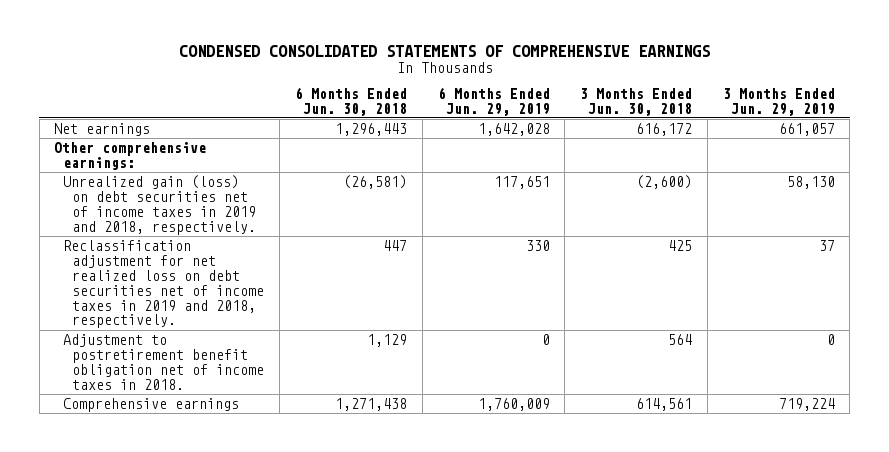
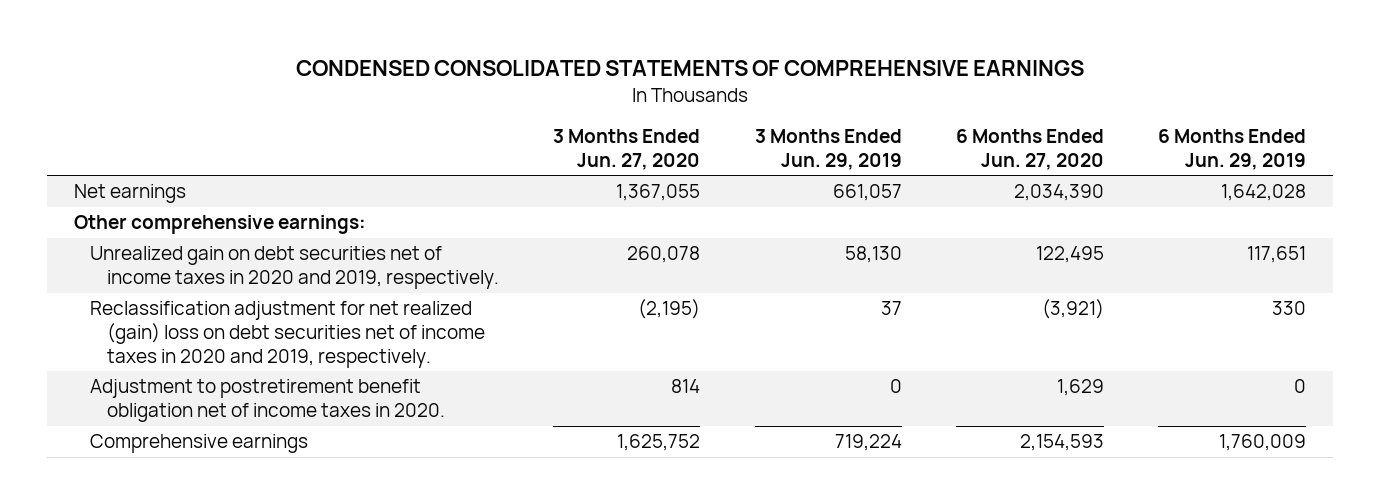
- | 6 Months Ended Jun. 30, 2018 | 6 Months Ended Jun. 29, 2019 | 3 Months Ended Jun. 30, 2018 | 3 Months Ended Jun. 29, 2019
+ | 3 Months Ended Jun. 27, 2020 | 3 Months Ended Jun. 29, 2019 | 6 Months Ended Jun. 27, 2020 | 6 Months Ended Jun. 29, 2019
- Unrealized gain (loss) on debt securities net of income taxes in 2019 and 2018, respectively. | (26,581) | 117,651 | (2,600) | 58,130
- Reclassification adjustment for net realized loss on debt securities net of income taxes in 2019 and 2018, respectively. | 447 | 330 | 425 | 37
- Adjustment to postretirement benefit obligation net of income taxes in 2018. | 1,129 | 0 | 564 | 0
+ Unrealized gain on debt securities net of income taxes in 2020 and 2019, respectively. | 260,078 | 58,130 | 122,495 | 117,651
+ Reclassification adjustment for net realized (gain) loss on debt securities net of income taxes in 2020 and 2019, respectively. | (2,195) | 37 | (3,921) | 330
+ Adjustment to postretirement benefit obligation net of income taxes in 2020. | 814 | 0 | 1,629 | 0

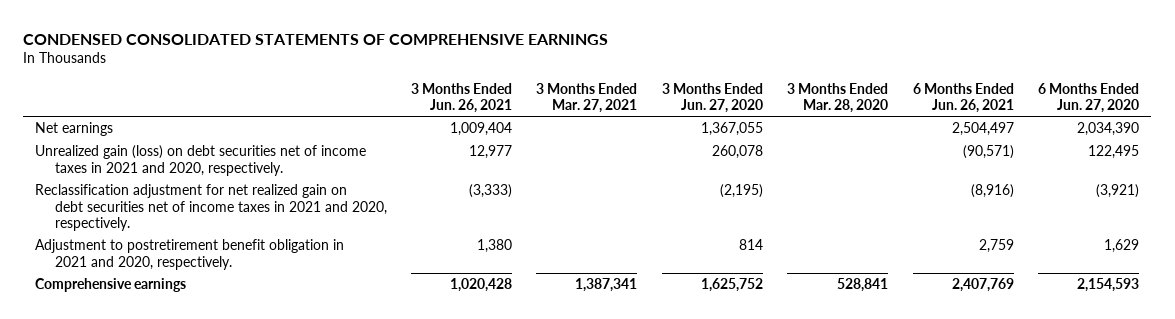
- | 3 Months Ended Jun. 27, 2020 | 3 Months Ended Jun. 29, 2019 | 6 Months Ended Jun. 27, 2020 | 6 Months Ended Jun. 29, 2019
+ | 3 Months Ended Jun. 26, 2021 | 3 Months Ended Mar. 27, 2021 | 3 Months Ended Jun. 27, 2020 | 3 Months Ended Mar. 28, 2020 | 6 Months Ended Jun. 26, 2021 | 6 Months Ended Jun. 27, 2020
- Other comprehensive earnings:
- Unrealized gain on debt securities net of income taxes in 2020 and 2019, respectively. | 260,078 | 58,130 | 122,495 | 117,651
- Reclassification adjustment for net realized (gain) loss on debt securities net of income taxes in 2020 and 2019, respectively. | (2,195) | 37 | (3,921) | 330
- Adjustment to postretirement benefit obligation net of income taxes in 2020. | 814 | 0 | 1,629 | 0
+ Unrealized gain (loss) on debt securities net of income taxes in 2021 and 2020, respectively. | 12,977 | | 260,078 | | (90,571) | 122,495
+ Reclassification adjustment for net realized gain on debt securities net of income taxes in 2021 and 2020, respectively. | (3,333) | | (2,195) | | (8,916) | (3,921)
+ Adjustment to postretirement benefit obligation in 2021 and 2020, respectively. | 1,380 | | 814 | | 2,759 | 1,629

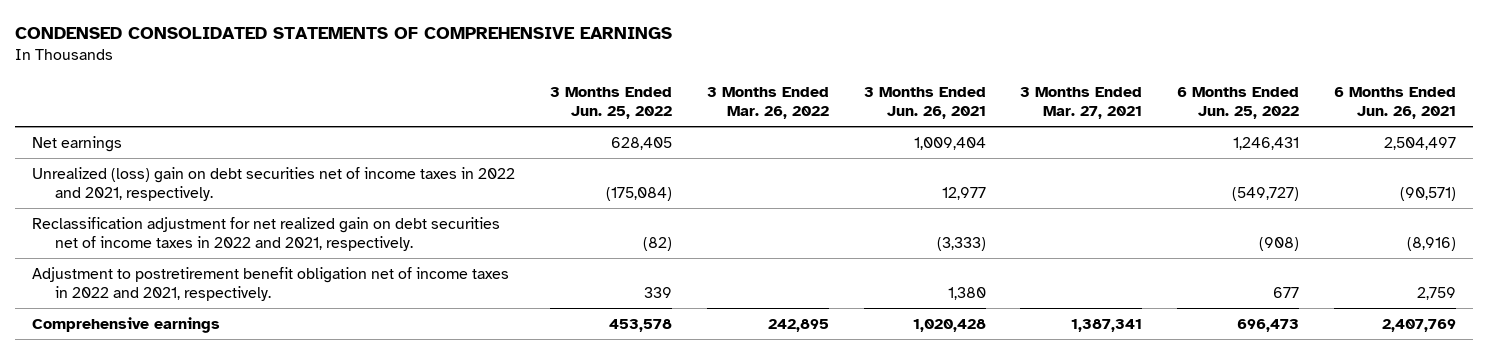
- | 3 Months Ended Jun. 26, 2021 | 3 Months Ended Mar. 27, 2021 | 3 Months Ended Jun. 27, 2020 | 3 Months Ended Mar. 28, 2020 | 6 Months Ended Jun. 26, 2021 | 6 Months Ended Jun. 27, 2020
+ | 3 Months Ended Jun. 25, 2022 | 3 Months Ended Mar. 26, 2022 | 3 Months Ended Jun. 26, 2021 | 3 Months Ended Mar. 27, 2021 | 6 Months Ended Jun. 25, 2022 | 6 Months Ended Jun. 26, 2021
- Unrealized gain (loss) on debt securities net of income taxes in 2021 and 2020, respectively. | 12,977 | | 260,078 | | (90,571) | 122,495
- Reclassification adjustment for net realized gain on debt securities net of income taxes in 2021 and 2020, respectively. | (3,333) | | (2,195) | | (8,916) | (3,921)
- Adjustment to postretirement benefit obligation in 2021 and 2020, respectively. | 1,380 | | 814 | | 2,759 | 1,629
+ Unrealized (loss) gain on debt securities net of income taxes in 2022 and 2021, respectively. | (175,084) | | 12,977 | | (549,727) | (90,571)
+ Reclassification adjustment for net realized gain on debt securities net of income taxes in 2022 and 2021, respectively. | (82) | | (3,333) | | (908) | (8,916)
+ Adjustment to postretirement benefit obligation net of income taxes in 2022 and 2021, respectively. | 339 | | 1,380 | | 677 | 2,759

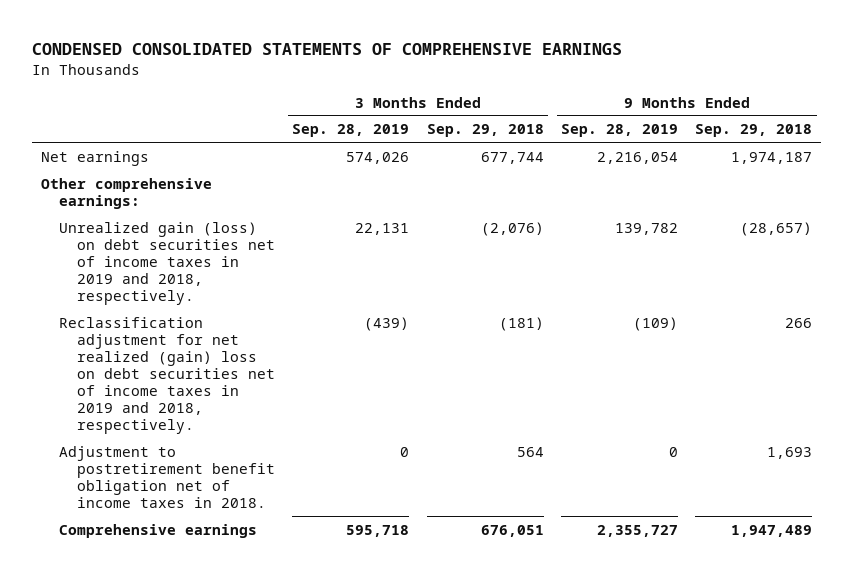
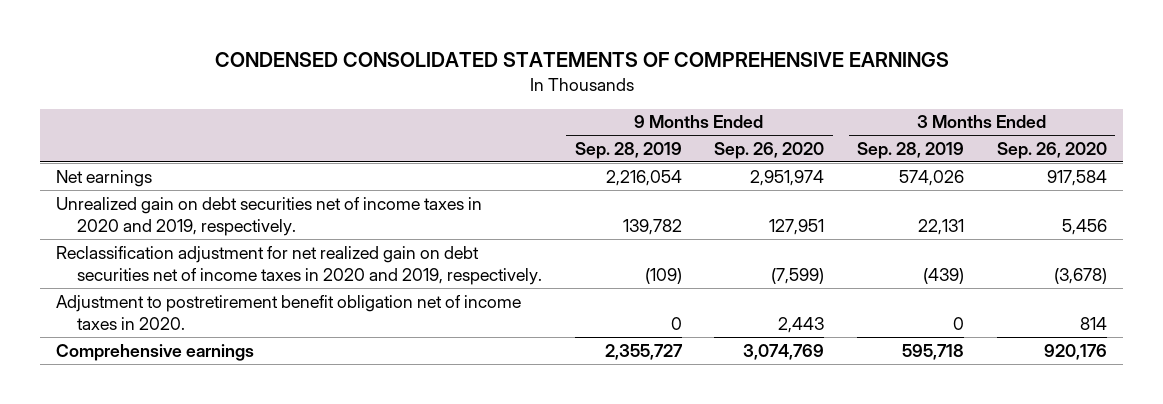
- | 3 Months Ended Sep. 28, 2019 | 3 Months Ended Sep. 29, 2018 | 9 Months Ended Sep. 28, 2019 | 9 Months Ended Sep. 29, 2018
+ | 9 Months Ended Sep. 28, 2019 | 9 Months Ended Sep. 26, 2020 | 3 Months Ended Sep. 28, 2019 | 3 Months Ended Sep. 26, 2020
- Other comprehensive earnings:
- Unrealized gain (loss) on debt securities net of income taxes in 2019 and 2018, respectively. | 22,131 | (2,076) | 139,782 | (28,657)
- Reclassification adjustment for net realized (gain) loss on debt securities net of income taxes in 2019 and 2018, respectively. | (439) | (181) | (109) | 266
- Adjustment to postretirement benefit obligation net of income taxes in 2018. | 0 | 564 | 0 | 1,693
+ Unrealized gain on debt securities net of income taxes in 2020 and 2019, respectively. | 139,782 | 127,951 | 22,131 | 5,456
+ Reclassification adjustment for net realized gain on debt securities net of income taxes in 2020 and 2019, respectively. | (109) | (7,599) | (439) | (3,678)
+ Adjustment to postretirement benefit obligation net of income taxes in 2020. | 0 | 2,443 | 0 | 814

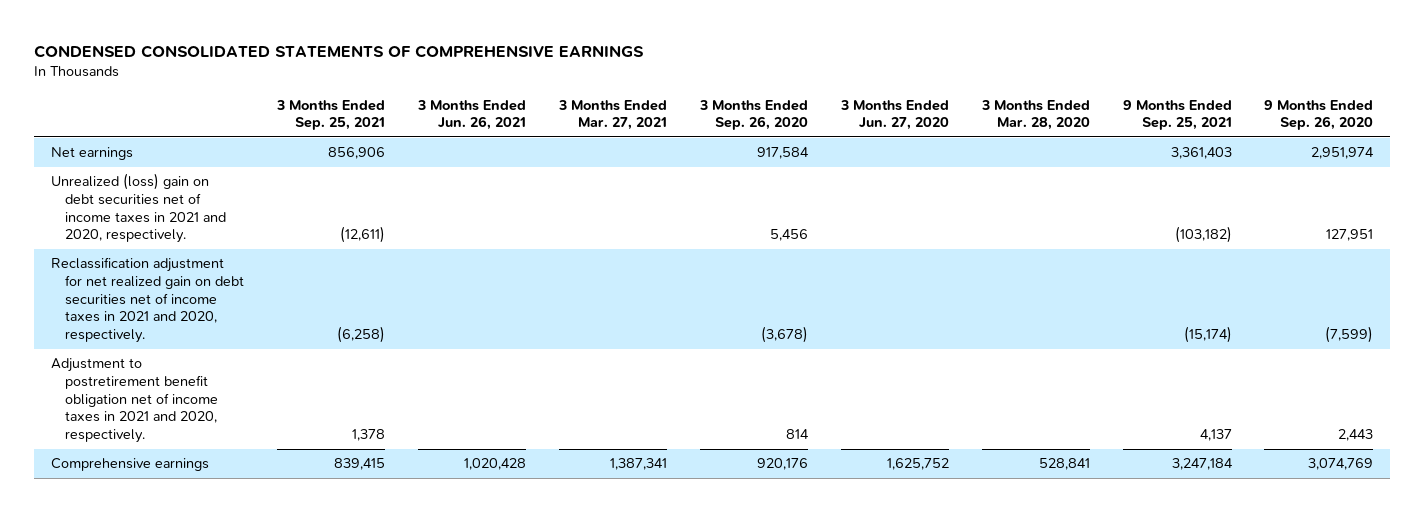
- | 9 Months Ended Sep. 28, 2019 | 9 Months Ended Sep. 26, 2020 | 3 Months Ended Sep. 28, 2019 | 3 Months Ended Sep. 26, 2020
+ | 3 Months Ended Sep. 25, 2021 | 3 Months Ended Jun. 26, 2021 | 3 Months Ended Mar. 27, 2021 | 3 Months Ended Sep. 26, 2020 | 3 Months Ended Jun. 27, 2020 | 3 Months Ended Mar. 28, 2020 | 9 Months Ended Sep. 25, 2021 | 9 Months Ended Sep. 26, 2020
- Unrealized gain on debt securities net of income taxes in 2020 and 2019, respectively. | 139,782 | 127,951 | 22,131 | 5,456
- Reclassification adjustment for net realized gain on debt securities net of income taxes in 2020 and 2019, respectively. | (109) | (7,599) | (439) | (3,678)
- Adjustment to postretirement benefit obligation net of income taxes in 2020. | 0 | 2,443 | 0 | 814
+ Unrealized (loss) gain on debt securities net of income taxes in 2021 and 2020, respectively. | (12,611) | | | 5,456 | | | (103,182) | 127,951
+ Reclassification adjustment for net realized gain on debt securities net of income taxes in 2021 and 2020, respectively. | (6,258) | | | (3,678) | | | (15,174) | (7,599)
+ Adjustment to postretirement benefit obligation net of income taxes in 2021 and 2020, respectively. | 1,378 | | | 814 | | | 4,137 | 2,443

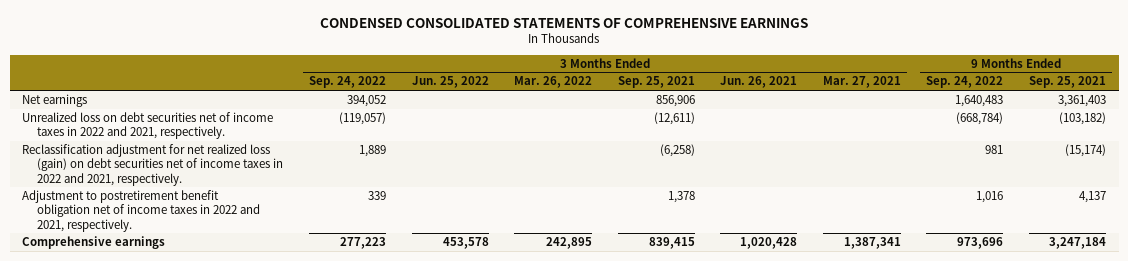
- | 3 Months Ended Sep. 25, 2021 | 3 Months Ended Jun. 26, 2021 | 3 Months Ended Mar. 27, 2021 | 3 Months Ended Sep. 26, 2020 | 3 Months Ended Jun. 27, 2020 | 3 Months Ended Mar. 28, 2020 | 9 Months Ended Sep. 25, 2021 | 9 Months Ended Sep. 26, 2020
+ | 3 Months Ended Sep. 24, 2022 | 3 Months Ended Jun. 25, 2022 | 3 Months Ended Mar. 26, 2022 | 3 Months Ended Sep. 25, 2021 | 3 Months Ended Jun. 26, 2021 | 3 Months Ended Mar. 27, 2021 | 9 Months Ended Sep. 24, 2022 | 9 Months Ended Sep. 25, 2021
- Unrealized (loss) gain on debt securities net of income taxes in 2021 and 2020, respectively. | (12,611) | | | 5,456 | | | (103,182) | 127,951
- Reclassification adjustment for net realized gain on debt securities net of income taxes in 2021 and 2020, respectively. | (6,258) | | | (3,678) | | | (15,174) | (7,599)
- Adjustment to postretirement benefit obligation net of income taxes in 2021 and 2020, respectively. | 1,378 | | | 814 | | | 4,137 | 2,443
+ Unrealized loss on debt securities net of income taxes in 2022 and 2021, respectively. | (119,057) | | | (12,611) | | | (668,784) | (103,182)
+ Reclassification adjustment for net realized loss (gain) on debt securities net of income taxes in 2022 and 2021, respectively. | 1,889 | | | (6,258) | | | 981 | (15,174)
+ Adjustment to postretirement benefit obligation net of income taxes in 2022 and 2021, respectively. | 339 | | | 1,378 | | | 1,016 | 4,137

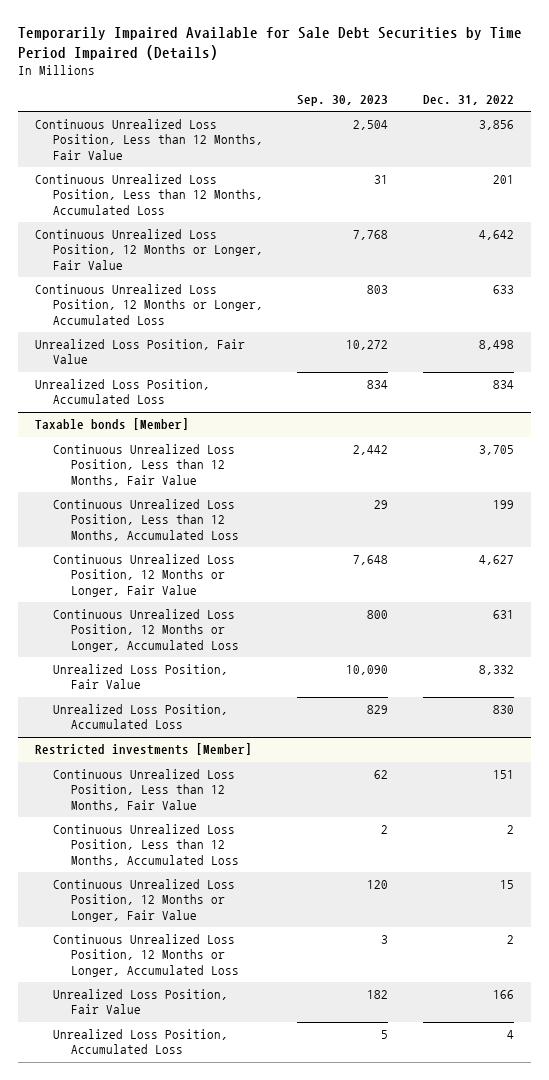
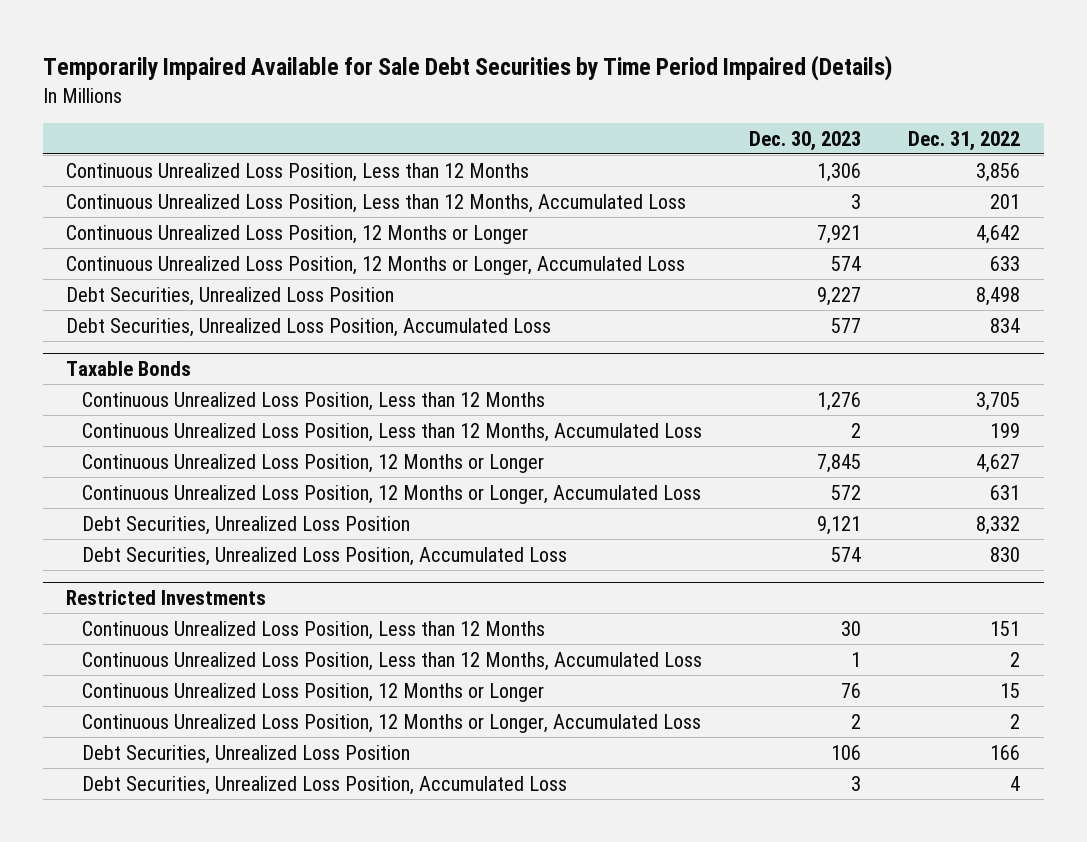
- | Sep. 30, 2023 | Dec. 31, 2022
+ | Dec. 30, 2023 | Dec. 31, 2022
- Continuous Unrealized Loss Position, Less than 12 Months, Fair Value | 2,504 | 3,856
+ Continuous Unrealized Loss Position, Less than 12 Months | 1,306 | 3,856
- Continuous Unrealized Loss Position, 12 Months or Longer, Fair Value | 7,768 | 4,642
+ Continuous Unrealized Loss Position, 12 Months or Longer | 7,921 | 4,642
- Unrealized Loss Position, Fair Value | 10,272 | 8,498
- Unrealized Loss Position, Accumulated Loss | 834 | 834
- Taxable bonds [Member]
- Continuous Unrealized Loss Position, Less than 12 Months, Fair Value | 2,442 | 3,705
+ Debt Securities, Unrealized Loss Position | 9,227 | 8,498
+ Debt Securities, Unrealized Loss Position, Accumulated Loss | 577 | 834
+ Taxable Bonds
+ Continuous Unrealized Loss Position, Less than 12 Months | 1,276 | 3,705
- Continuous Unrealized Loss Position, 12 Months or Longer, Fair Value | 7,648 | 4,627
+ Continuous Unrealized Loss Position, 12 Months or Longer | 7,845 | 4,627
- Unrealized Loss Position, Fair Value | 10,090 | 8,332
- Unrealized Loss Position, Accumulated Loss | 829 | 830
- Restricted investments [Member]
- Continuous Unrealized Loss Position, Less than 12 Months, Fair Value | 62 | 151
+ Debt Securities, Unrealized Loss Position | 9,121 | 8,332
+ Debt Securities, Unrealized Loss Position, Accumulated Loss | 574 | 830
+ Restricted Investments
+ Continuous Unrealized Loss Position, Less than 12 Months | 30 | 151
- Continuous Unrealized Loss Position, 12 Months or Longer, Fair Value | 120 | 15
+ Continuous Unrealized Loss Position, 12 Months or Longer | 76 | 15
- Unrealized Loss Position, Fair Value | 182 | 166
- Unrealized Loss Position, Accumulated Loss | 5 | 4
+ Debt Securities, Unrealized Loss Position | 106 | 166
+ Debt Securities, Unrealized Loss Position, Accumulated Loss | 3 | 4

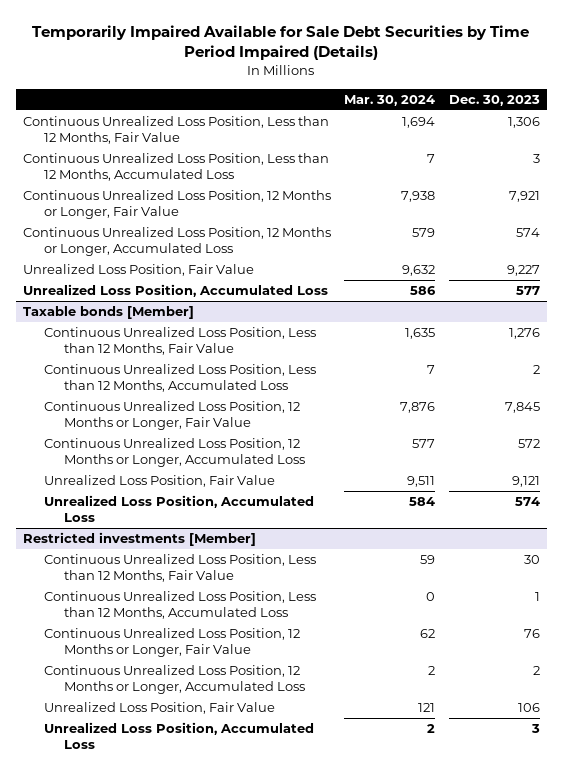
- | Dec. 30, 2023 | Dec. 31, 2022
+ | Mar. 30, 2024 | Dec. 30, 2023
- Continuous Unrealized Loss Position, Less than 12 Months | 1,306 | 3,856
+ Continuous Unrealized Loss Position, Less than 12 Months, Fair Value | 1,694 | 1,306
- Continuous Unrealized Loss Position, 12 Months or Longer | 7,921 | 4,642
+ Continuous Unrealized Loss Position, 12 Months or Longer, Fair Value | 7,938 | 7,921
- Debt Securities, Unrealized Loss Position | 9,227 | 8,498
- Debt Securities, Unrealized Loss Position, Accumulated Loss | 577 | 834
- Taxable Bonds
- Continuous Unrealized Loss Position, Less than 12 Months | 1,276 | 3,705
+ Unrealized Loss Position, Fair Value | 9,632 | 9,227
+ Unrealized Loss Position, Accumulated Loss | 586 | 577
+ Taxable bonds [Member]
+ Continuous Unrealized Loss Position, Less than 12 Months, Fair Value | 1,635 | 1,276
- Continuous Unrealized Loss Position, 12 Months or Longer | 7,845 | 4,627
+ Continuous Unrealized Loss Position, 12 Months or Longer, Fair Value | 7,876 | 7,845
- Debt Securities, Unrealized Loss Position | 9,121 | 8,332
- Debt Securities, Unrealized Loss Position, Accumulated Loss | 574 | 830
- Restricted Investments
- Continuous Unrealized Loss Position, Less than 12 Months | 30 | 151
+ Unrealized Loss Position, Fair Value | 9,511 | 9,121
+ Unrealized Loss Position, Accumulated Loss | 584 | 574
+ Restricted investments [Member]
+ Continuous Unrealized Loss Position, Less than 12 Months, Fair Value | 59 | 30
- Continuous Unrealized Loss Position, 12 Months or Longer | 76 | 15
+ Continuous Unrealized Loss Position, 12 Months or Longer, Fair Value | 62 | 76
- Debt Securities, Unrealized Loss Position | 106 | 166
- Debt Securities, Unrealized Loss Position, Accumulated Loss | 3 | 4
+ Unrealized Loss Position, Fair Value | 121 | 106
+ Unrealized Loss Position, Accumulated Loss | 2 | 3

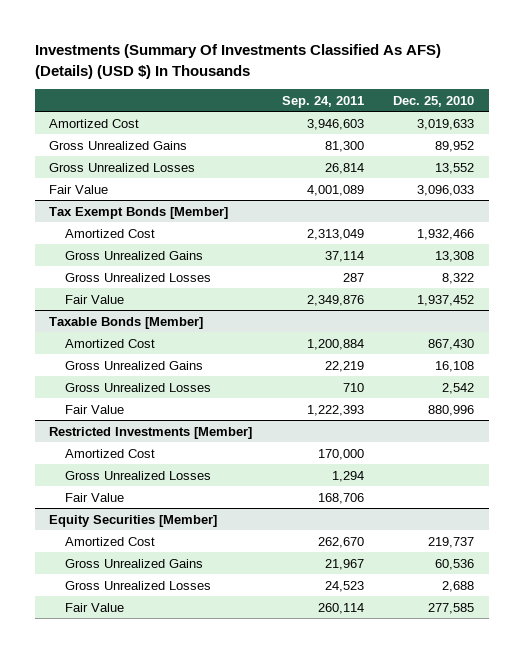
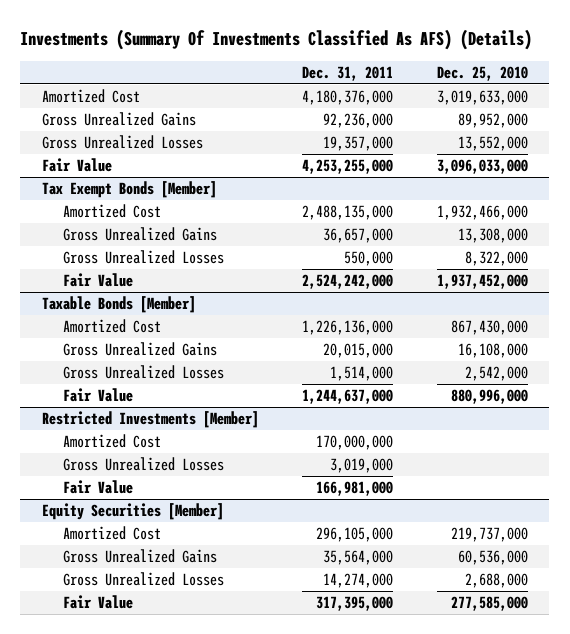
- Investments (Summary Of Investments Classified As AFS) (Details) (USD $) In Thousands
+ Investments (Summary Of Investments Classified As AFS) (Details)
- | Sep. 24, 2011 | Dec. 25, 2010
+ | Dec. 31, 2011 | Dec. 25, 2010
- Amortized Cost | 3,946,603 | 3,019,633
- Gross Unrealized Gains | 81,300 | 89,952
- Gross Unrealized Losses | 26,814 | 13,552
- Fair Value | 4,001,089 | 3,096,033
+ Amortized Cost | 4,180,376,000 | 3,019,633,000
+ Gross Unrealized Gains | 92,236,000 | 89,952,000
+ Gross Unrealized Losses | 19,357,000 | 13,552,000
+ Fair Value | 4,253,255,000 | 3,096,033,000
@ Tax Exempt Bonds [Member]
- Amortized Cost | 2,313,049 | 1,932,466
- Gross Unrealized Gains | 37,114 | 13,308
- Gross Unrealized Losses | 287 | 8,322
- Fair Value | 2,349,876 | 1,937,452
+ Amortized Cost | 2,488,135,000 | 1,932,466,000
+ Gross Unrealized Gains | 36,657,000 | 13,308,000
+ Gross Unrealized Losses | 550,000 | 8,322,000
+ Fair Value | 2,524,242,000 | 1,937,452,000
@ Taxable Bonds [Member]
- Amortized Cost | 1,200,884 | 867,430
- Gross Unrealized Gains | 22,219 | 16,108
- Gross Unrealized Losses | 710 | 2,542
- Fair Value | 1,222,393 | 880,996
+ Amortized Cost | 1,226,136,000 | 867,430,000
+ Gross Unrealized Gains | 20,015,000 | 16,108,000
+ Gross Unrealized Losses | 1,514,000 | 2,542,000
+ Fair Value | 1,244,637,000 | 880,996,000
@ Equity Securities [Member]
- Amortized Cost | 262,670 | 219,737
- Gross Unrealized Gains | 21,967 | 60,536
- Gross Unrealized Losses | 24,523 | 2,688
- Fair Value | 260,114 | 277,585
+ Amortized Cost | 296,105,000 | 219,737,000
+ Gross Unrealized Gains | 35,564,000 | 60,536,000
+ Gross Unrealized Losses | 14,274,000 | 2,688,000
+ Fair Value | 317,395,000 | 277,585,000

